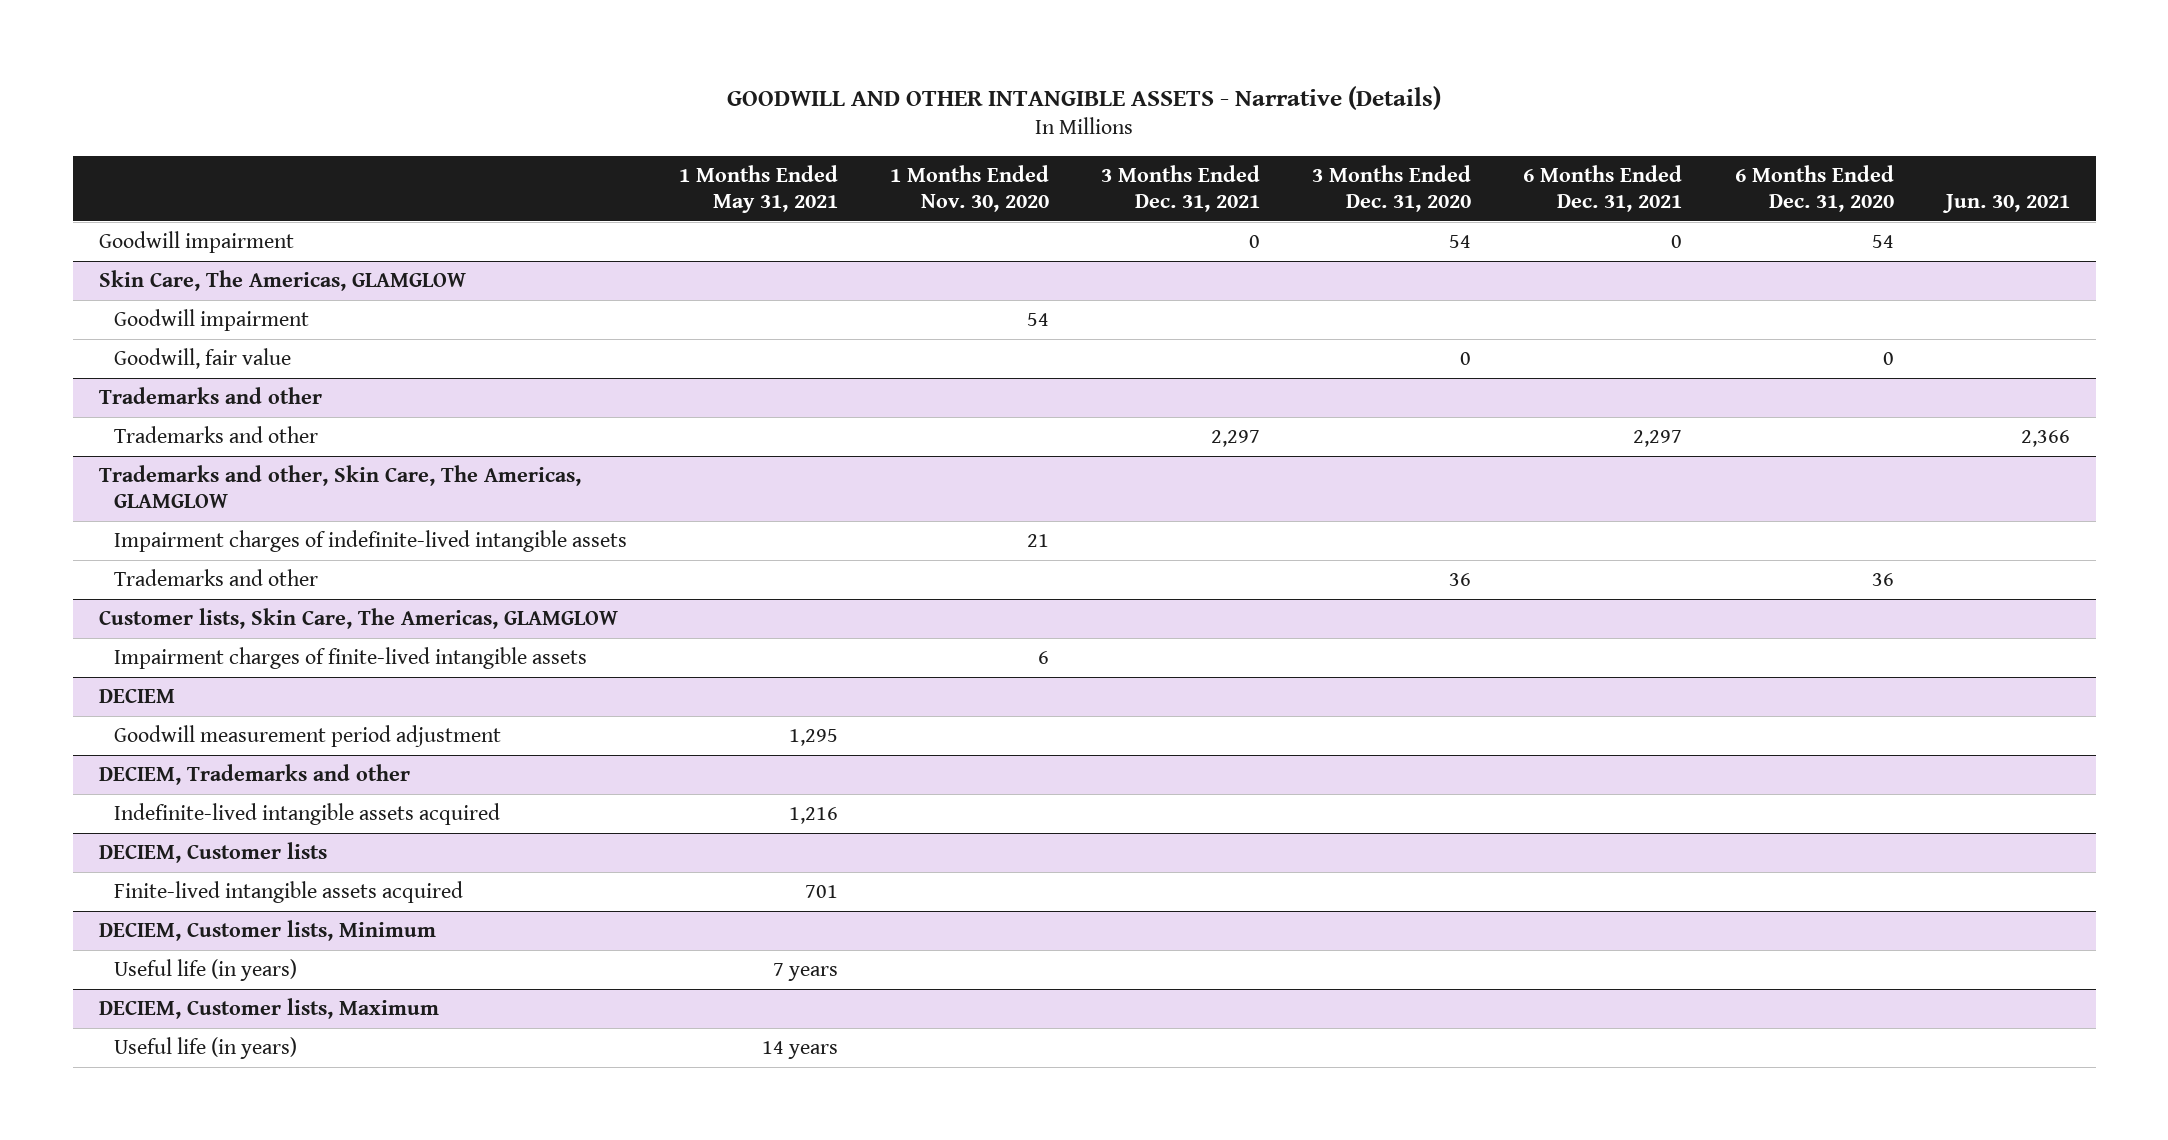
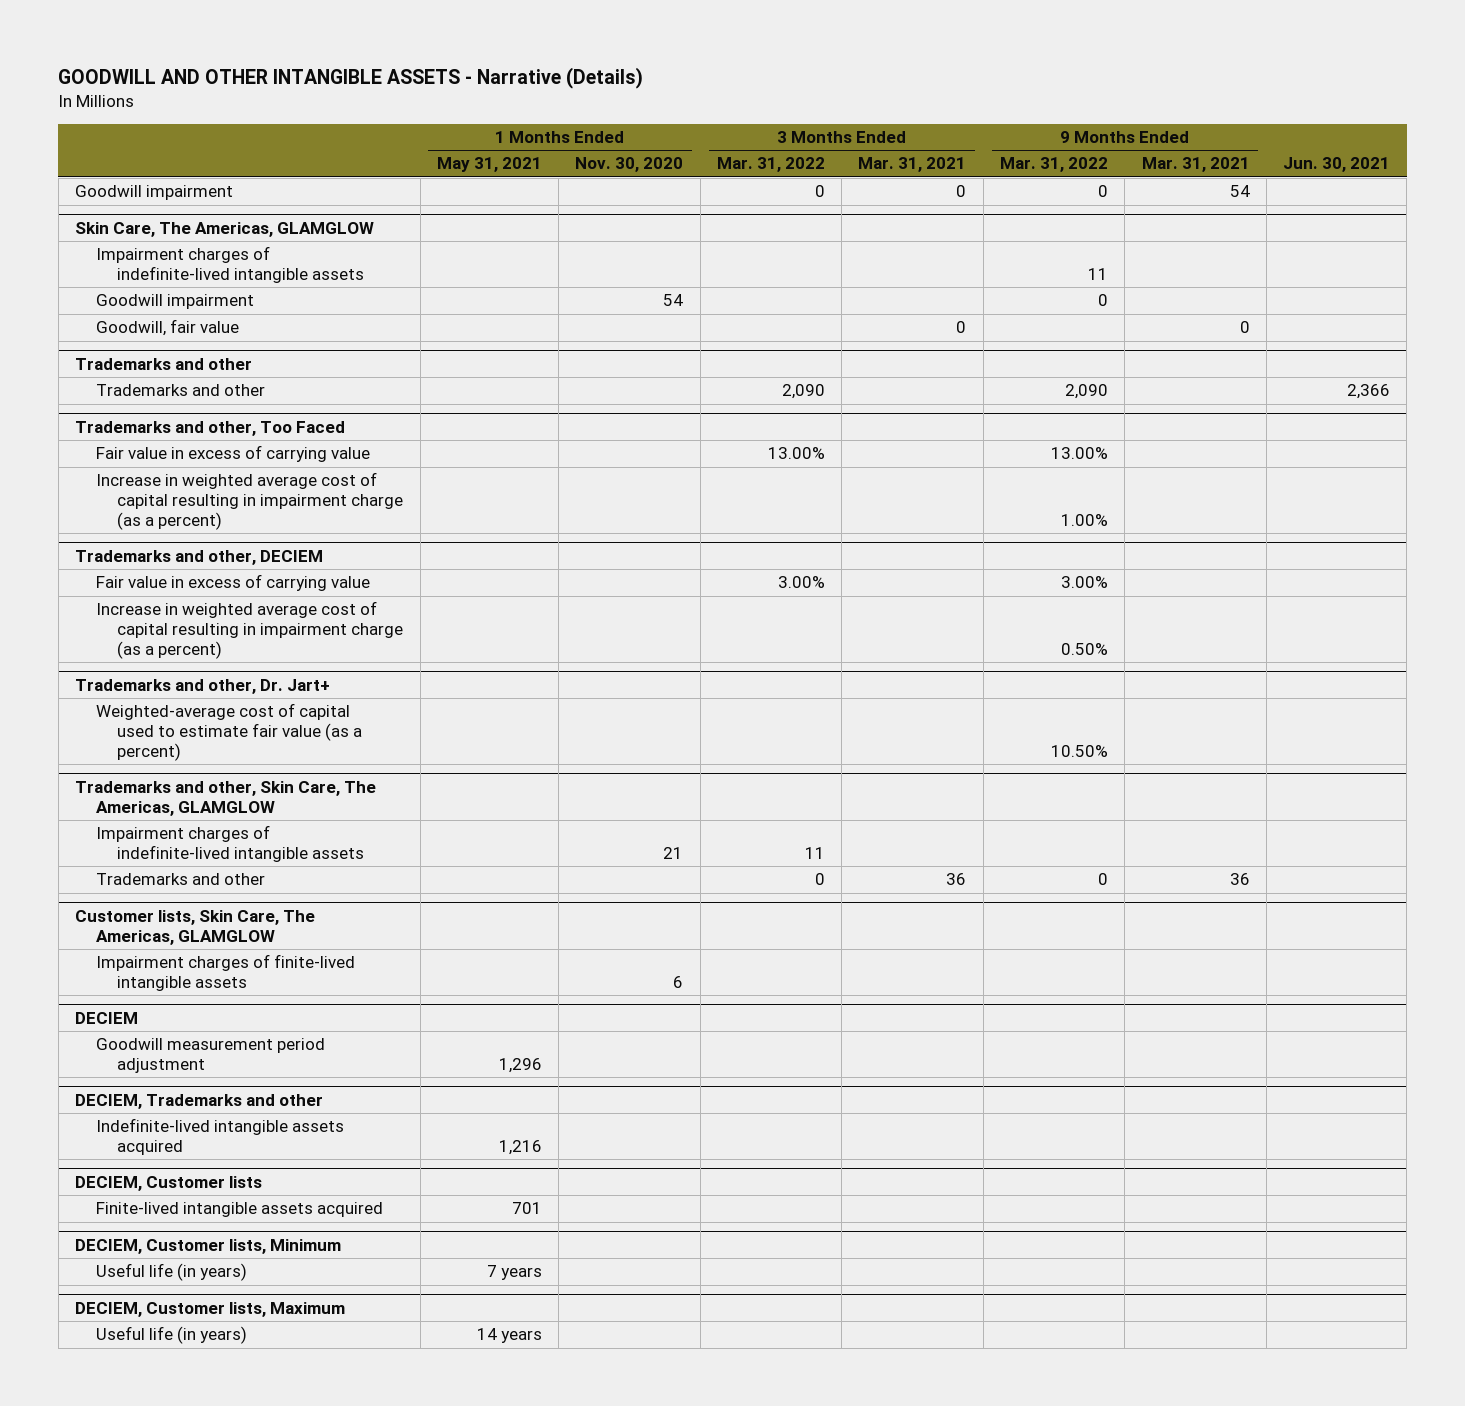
- | 1 Months Ended May 31, 2021 | 1 Months Ended Nov. 30, 2020 | 3 Months Ended Dec. 31, 2021 | 3 Months Ended Dec. 31, 2020 | 6 Months Ended Dec. 31, 2021 | 6 Months Ended Dec. 31, 2020 | Jun. 30, 2021
+ | 1 Months Ended May 31, 2021 | 1 Months Ended Nov. 30, 2020 | 3 Months Ended Mar. 31, 2022 | 3 Months Ended Mar. 31, 2021 | 9 Months Ended Mar. 31, 2022 | 9 Months Ended Mar. 31, 2021 | Jun. 30, 2021
@ Skin Care, The Americas, GLAMGLOW
+ Impairment charges of indefinite-lived intangible assets | | | | | 11 | |
+ Trademarks and other, Too Faced
+ Fair value in excess of carrying value | | | 13.00% | | 13.00% | |
+ Increase in weighted average cost of capital resulting in impairment charge (as a percent) | | | | | 1.00% | |
+ Trademarks and other, DECIEM
+ Fair value in excess of carrying value | | | 3.00% | | 3.00% | |
+ Increase in weighted average cost of capital resulting in impairment charge (as a percent) | | | | | 0.50% | |
+ Trademarks and other, Dr. Jart+
+ Weighted-average cost of capital used to estimate fair value (as a percent) | | | | | 10.50% | |
@ DECIEM
- Goodwill measurement period adjustment | 1,295 | | | | | |
+ Goodwill measurement period adjustment | 1,296 | | | | | |

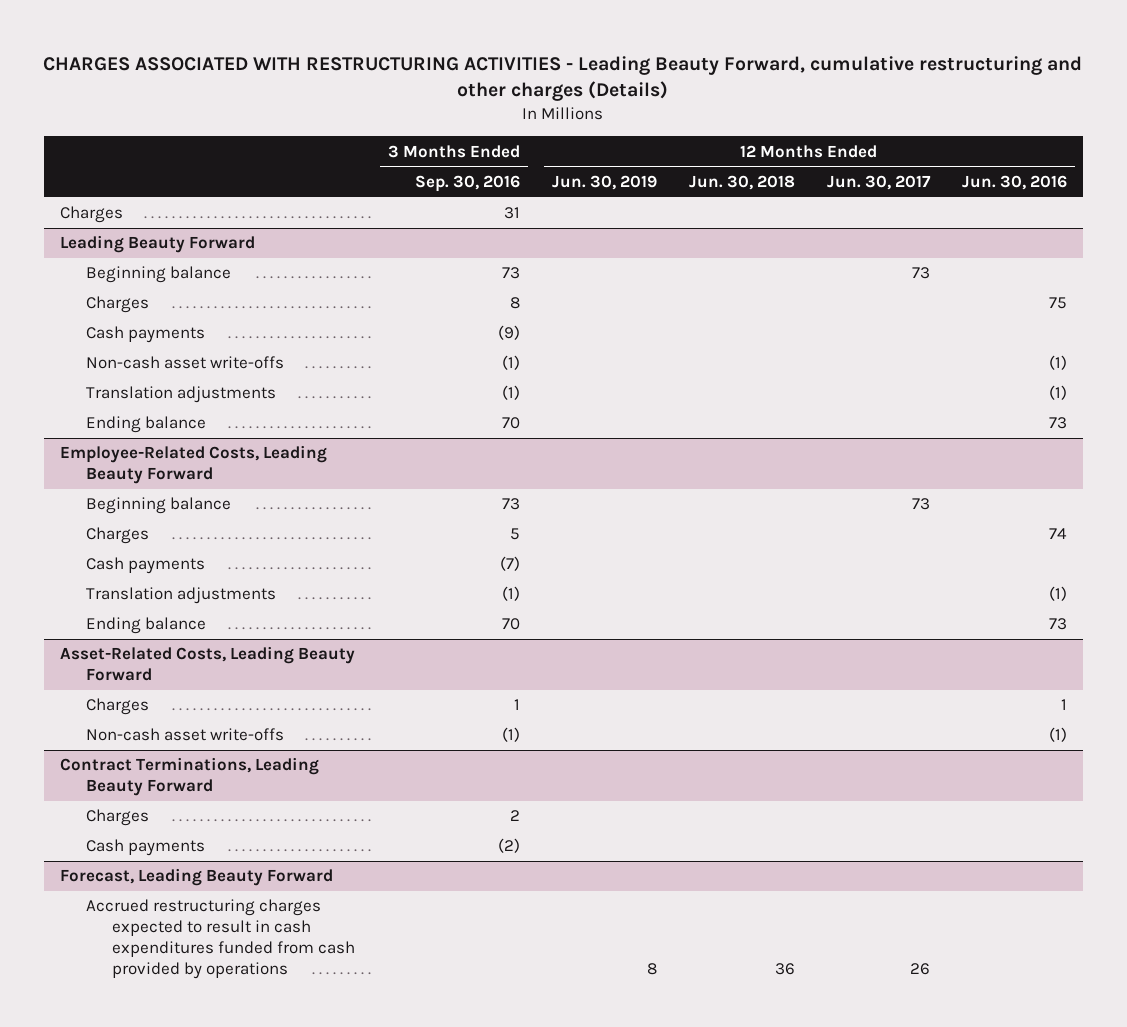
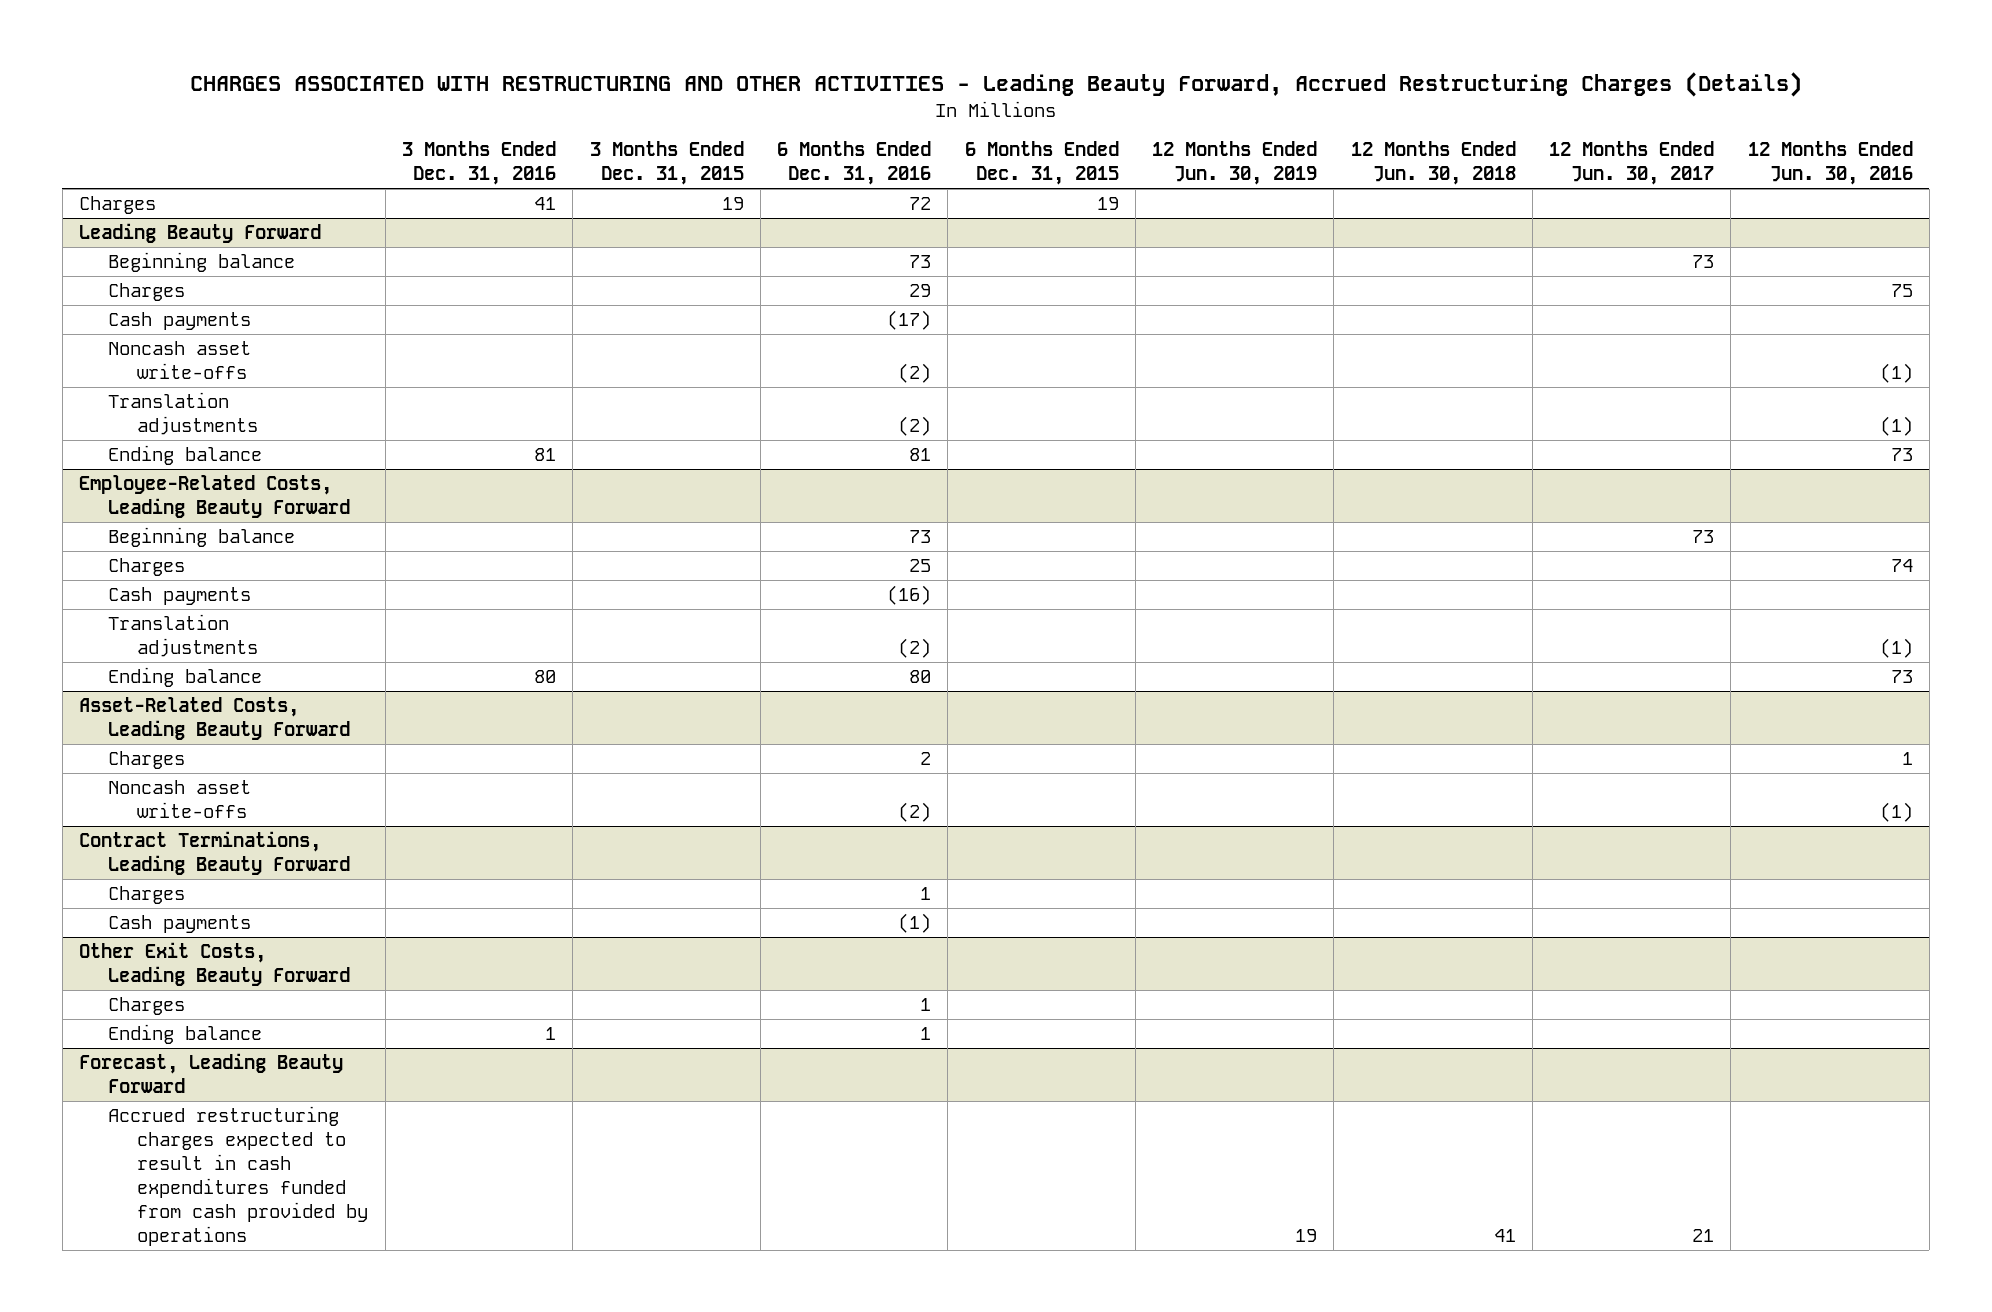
- CHARGES ASSOCIATED WITH RESTRUCTURING ACTIVITIES - Leading Beauty Forward, cumulative restructuring and other charges (Details)
+ CHARGES ASSOCIATED WITH RESTRUCTURING AND OTHER ACTIVITIES - Leading Beauty Forward, Accrued Restructuring Charges (Details)
- | 3 Months Ended Sep. 30, 2016 | 12 Months Ended Jun. 30, 2019 | 12 Months Ended Jun. 30, 2018 | 12 Months Ended Jun. 30, 2017 | 12 Months Ended Jun. 30, 2016
+ | 3 Months Ended Dec. 31, 2016 | 3 Months Ended Dec. 31, 2015 | 6 Months Ended Dec. 31, 2016 | 6 Months Ended Dec. 31, 2015 | 12 Months Ended Jun. 30, 2019 | 12 Months Ended Jun. 30, 2018 | 12 Months Ended Jun. 30, 2017 | 12 Months Ended Jun. 30, 2016
@ Leading Beauty Forward
- Non-cash asset write-offs | (1) | | | | (1)
+ Noncash asset write-offs | | | (2) | | | | | (1)
@ Asset-Related Costs, Leading Beauty Forward
- Non-cash asset write-offs | (1) | | | | (1)
+ Noncash asset write-offs | | | (2) | | | | | (1)
+ Other Exit Costs, Leading Beauty Forward
+ Charges | | | 1 | | | | |
+ Ending balance | 1 | | 1 | | | | |
@ Forecast, Leading Beauty Forward
- Accrued restructuring charges expected to result in cash expenditures funded from cash provided by operations | | 8 | 36 | 26 |
+ Accrued restructuring charges expected to result in cash expenditures funded from cash provided by operations | | | | | 19 | 41 | 21 |

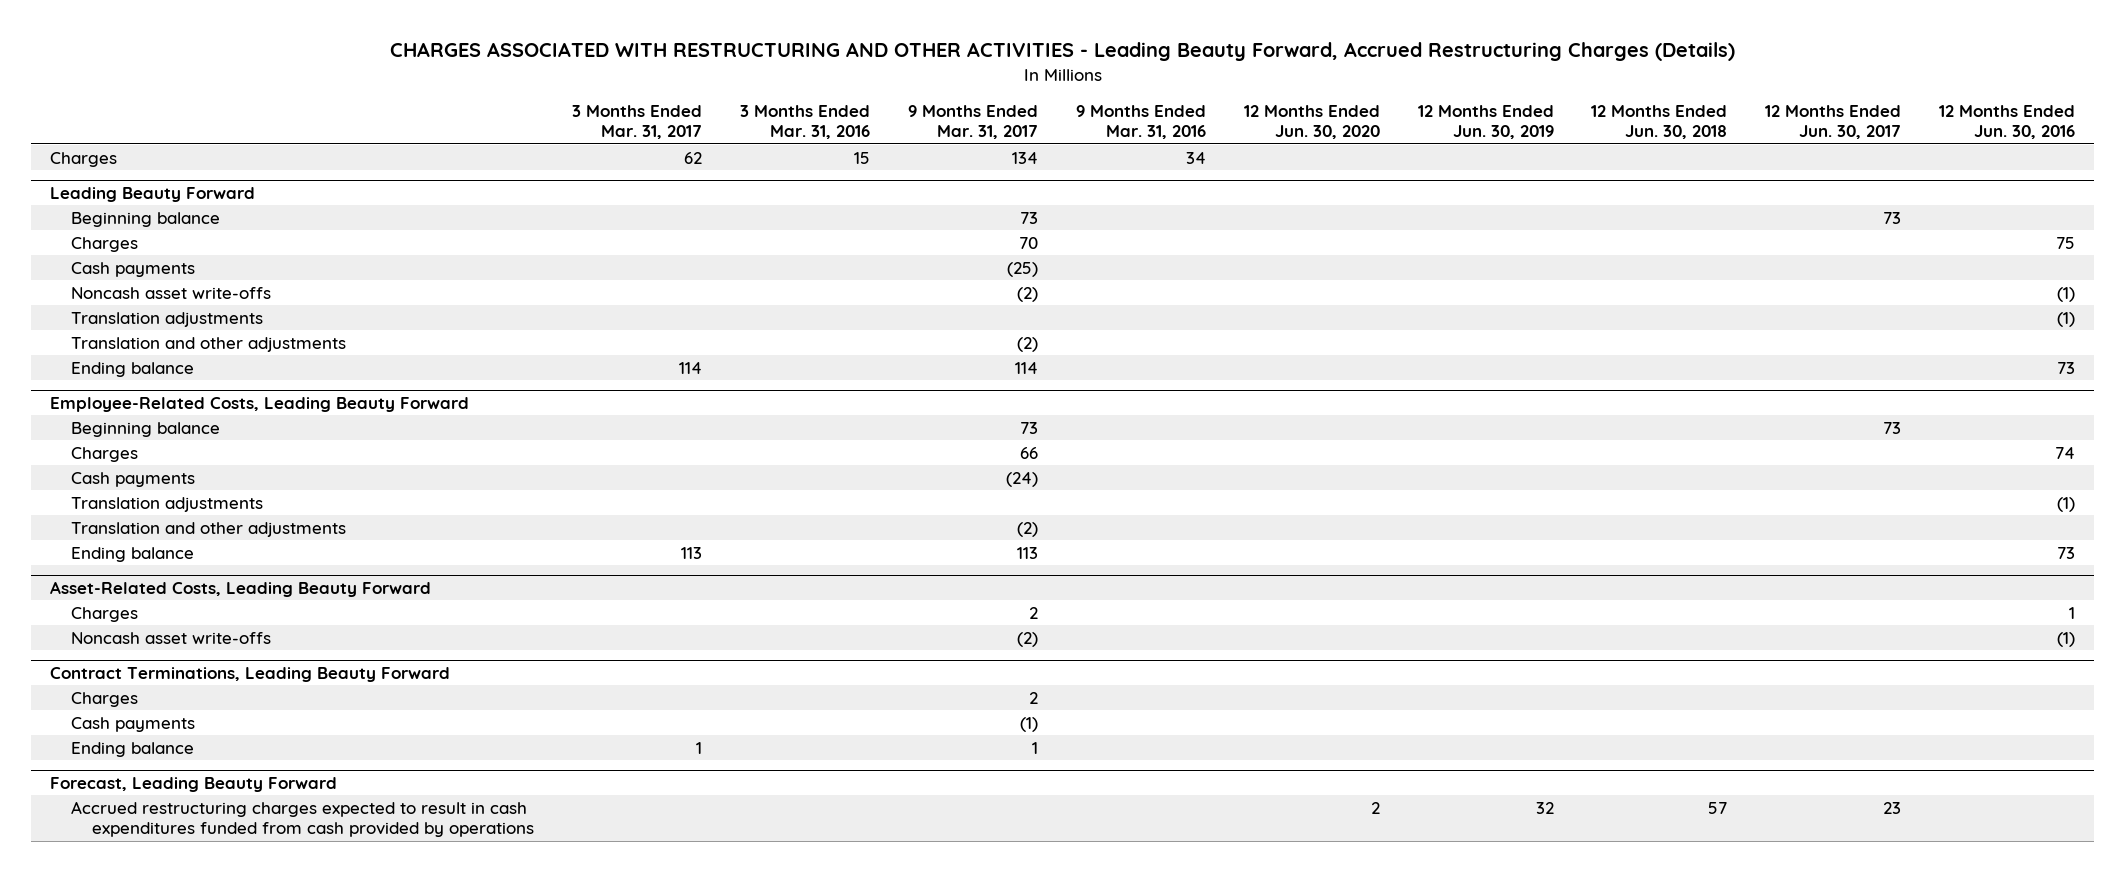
- | 3 Months Ended Dec. 31, 2016 | 3 Months Ended Dec. 31, 2015 | 6 Months Ended Dec. 31, 2016 | 6 Months Ended Dec. 31, 2015 | 12 Months Ended Jun. 30, 2019 | 12 Months Ended Jun. 30, 2018 | 12 Months Ended Jun. 30, 2017 | 12 Months Ended Jun. 30, 2016
+ | 3 Months Ended Mar. 31, 2017 | 3 Months Ended Mar. 31, 2016 | 9 Months Ended Mar. 31, 2017 | 9 Months Ended Mar. 31, 2016 | 12 Months Ended Jun. 30, 2020 | 12 Months Ended Jun. 30, 2019 | 12 Months Ended Jun. 30, 2018 | 12 Months Ended Jun. 30, 2017 | 12 Months Ended Jun. 30, 2016
@ Leading Beauty Forward
+ Translation and other adjustments | | | (2) | | | | | |
@ Employee-Related Costs, Leading Beauty Forward
+ Translation and other adjustments | | | (2) | | | | | |
- Other Exit Costs, Leading Beauty Forward
- Charges | | | 1 | | | | |
- Ending balance | 1 | | 1 | | | | |
@ Contract Terminations, Leading Beauty Forward
+ Ending balance | 1 | | 1 | | | | | |
@ Forecast, Leading Beauty Forward
- Accrued restructuring charges expected to result in cash expenditures funded from cash provided by operations | | | | | 19 | 41 | 21 |
+ Accrued restructuring charges expected to result in cash expenditures funded from cash provided by operations | | | | | 2 | 32 | 57 | 23 |

